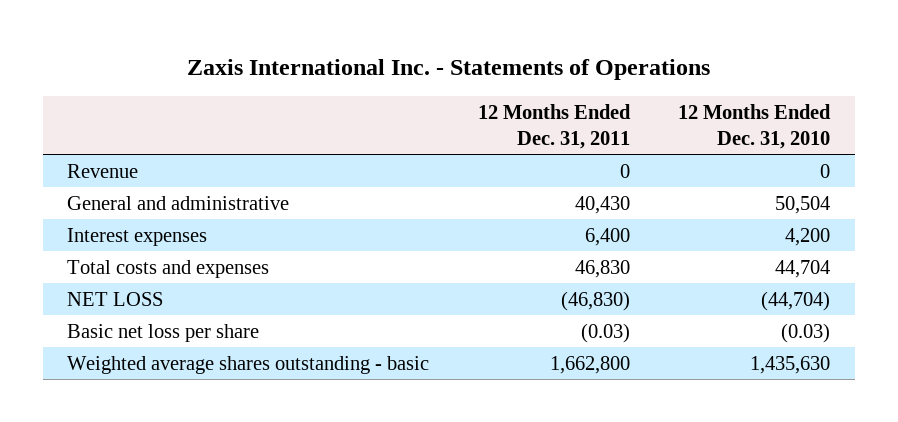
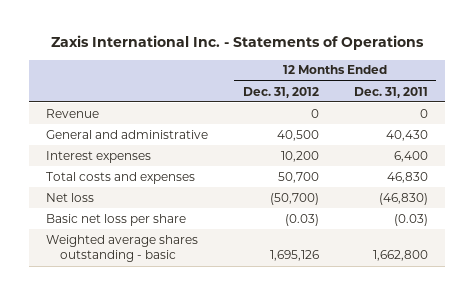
- | 12 Months Ended Dec. 31, 2011 | 12 Months Ended Dec. 31, 2010
+ | 12 Months Ended Dec. 31, 2012 | 12 Months Ended Dec. 31, 2011
- NET LOSS | (46,830) | (44,704)
+ Net loss | (50,700) | (46,830)

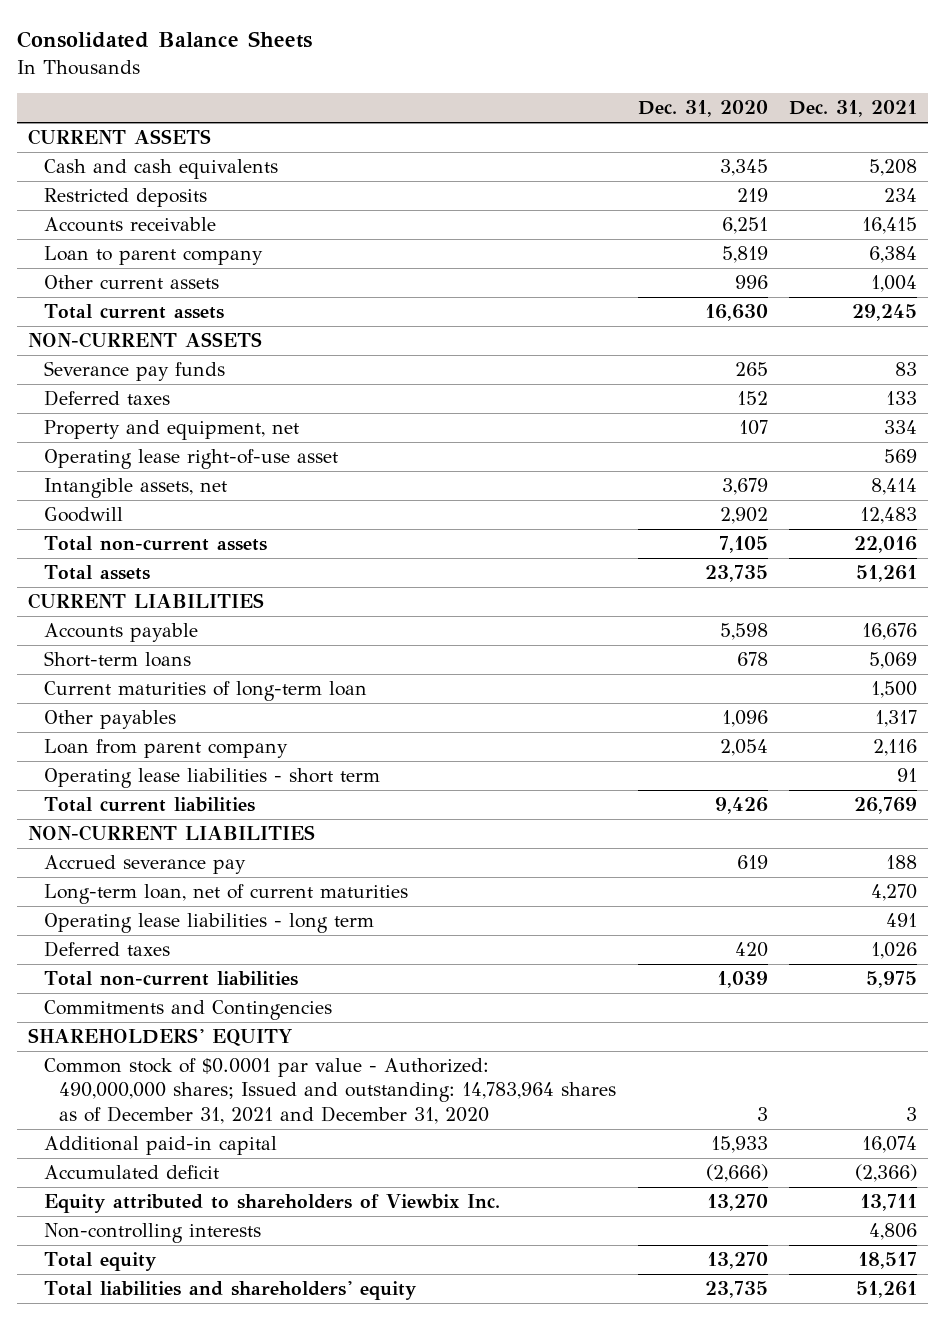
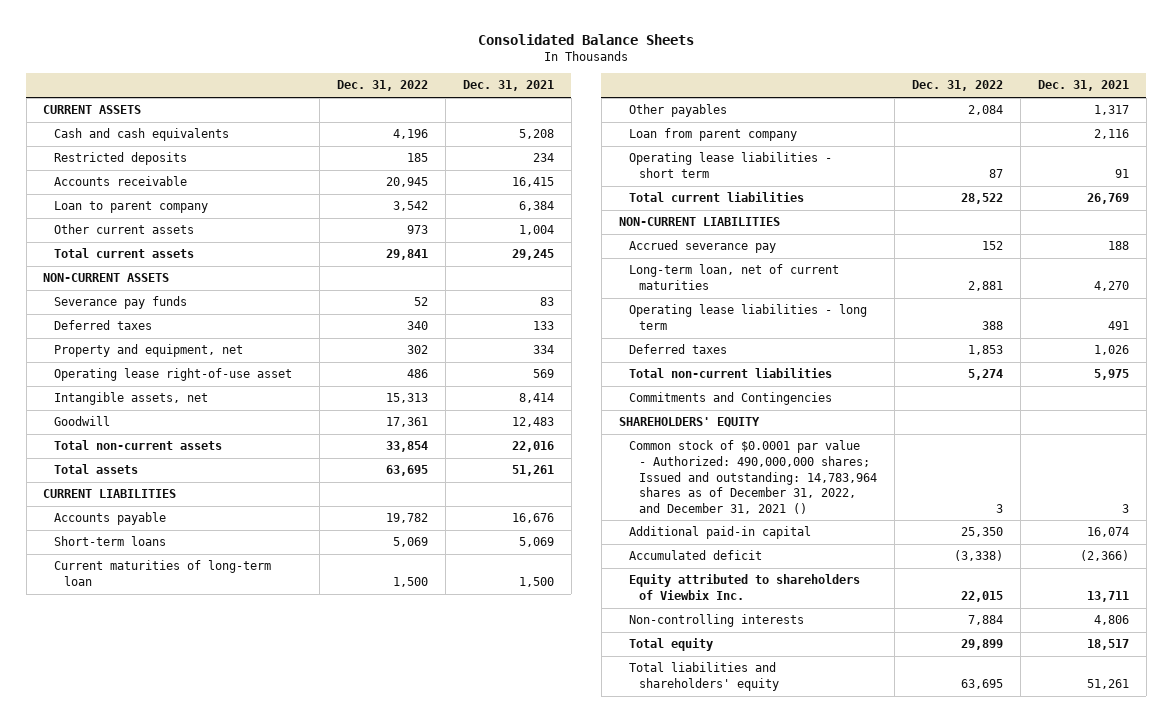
- | Dec. 31, 2020 | Dec. 31, 2021
+ | Dec. 31, 2022 | Dec. 31, 2021
- Common stock of $0.0001 par value - Authorized: 490,000,000 shares; Issued and outstanding: 14,783,964 shares as of December 31, 2021 and December 31, 2020 | 3 | 3
+ Common stock of $0.0001 par value - Authorized: 490,000,000 shares; Issued and outstanding: 14,783,964 shares as of December 31, 2022, and December 31, 2021 () | 3 | 3

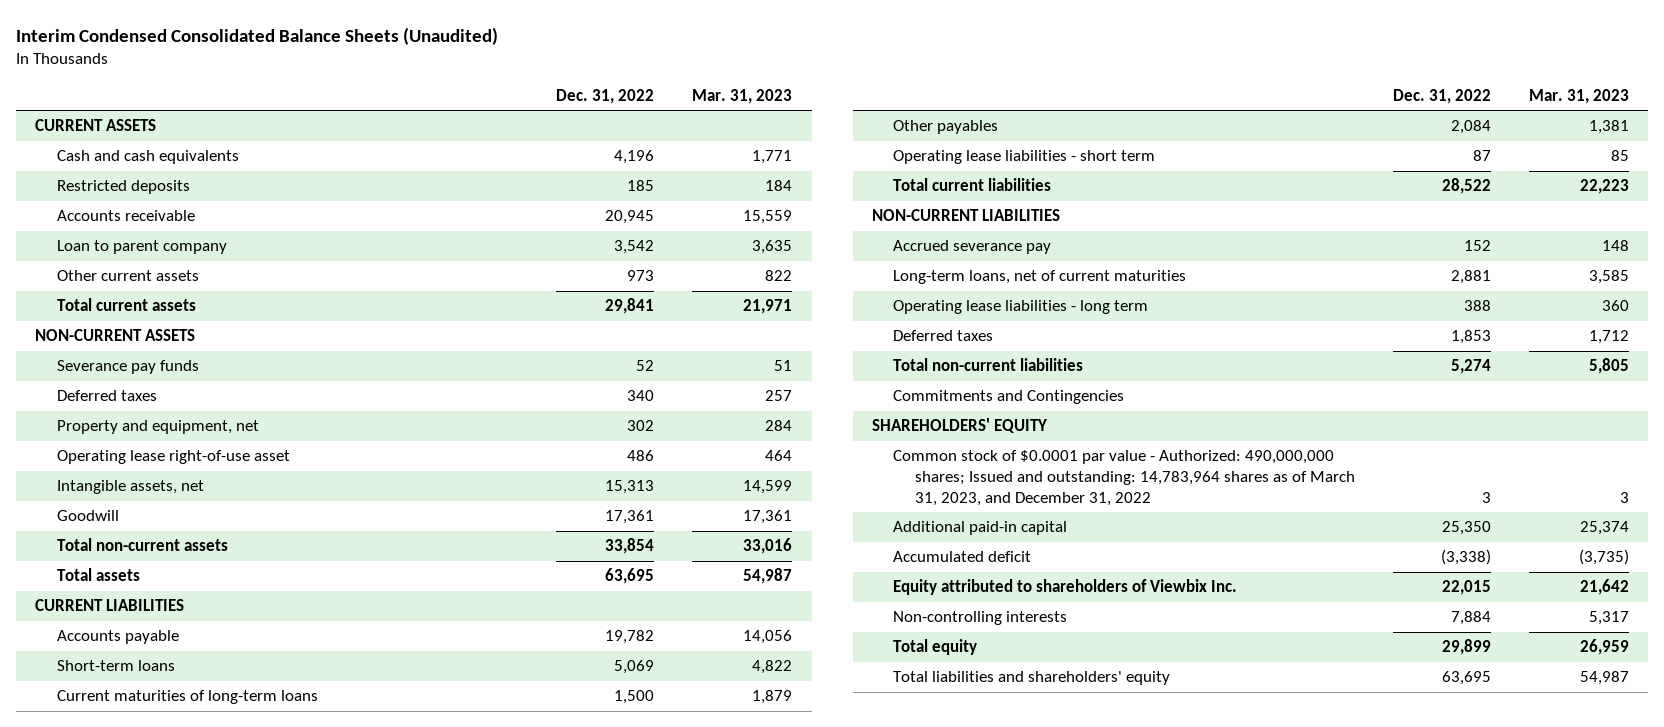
- Consolidated Balance Sheets
+ Interim Condensed Consolidated Balance Sheets (Unaudited)
- | Dec. 31, 2022 | Dec. 31, 2021
+ | Dec. 31, 2022 | Mar. 31, 2023
- Current maturities of long-term loan | 1,500 | 1,500
+ Current maturities of long-term loans | 1,500 | 1,879
- Loan from parent company | | 2,116
- Long-term loan, net of current maturities | 2,881 | 4,270
+ Long-term loans, net of current maturities | 2,881 | 3,585
- Common stock of $0.0001 par value - Authorized: 490,000,000 shares; Issued and outstanding: 14,783,964 shares as of December 31, 2022, and December 31, 2021 () | 3 | 3
+ Common stock of $0.0001 par value - Authorized: 490,000,000 shares; Issued and outstanding: 14,783,964 shares as of March 31, 2023, and December 31, 2022 | 3 | 3

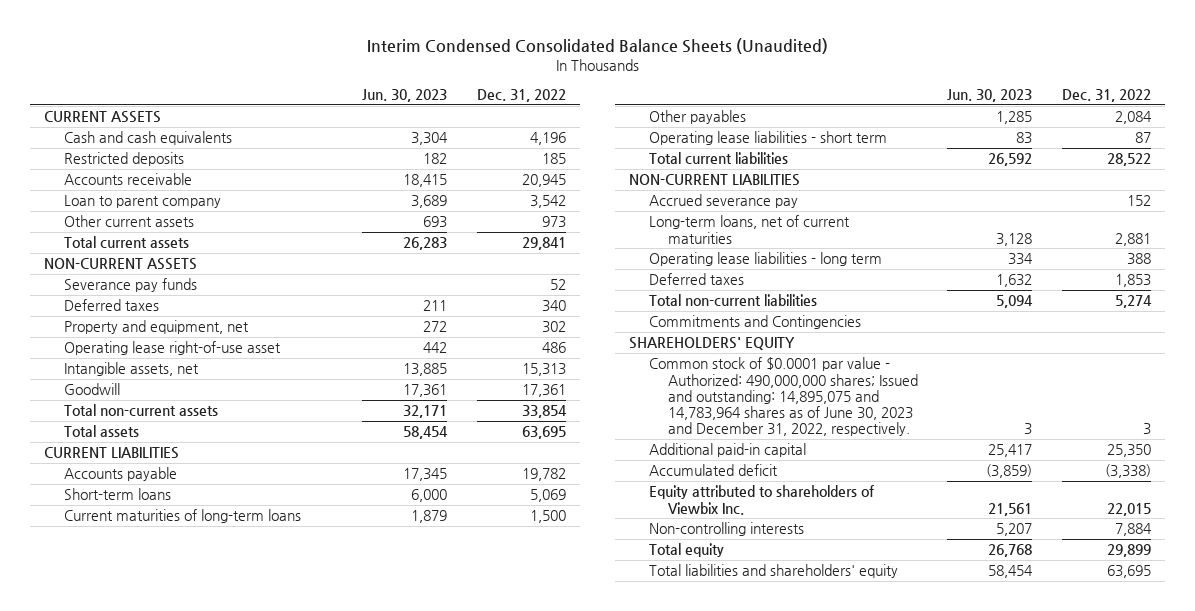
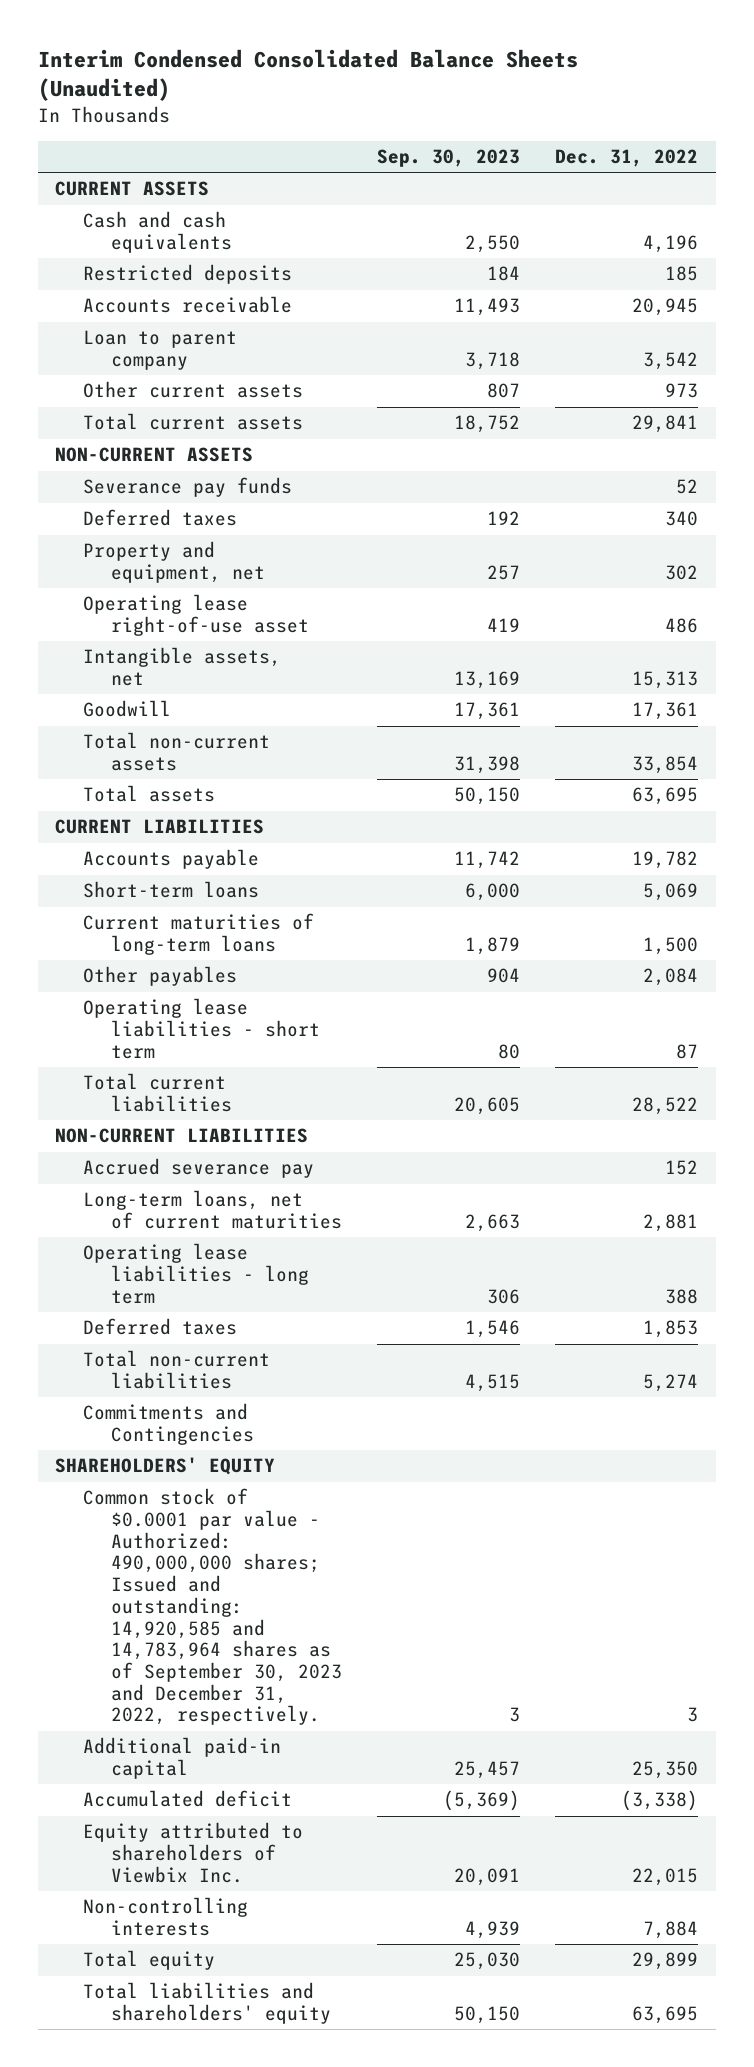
- | Jun. 30, 2023 | Dec. 31, 2022
+ | Sep. 30, 2023 | Dec. 31, 2022
- Common stock of $0.0001 par value - Authorized: 490,000,000 shares; Issued and outstanding: 14,895,075 and 14,783,964 shares as of June 30, 2023 and December 31, 2022, respectively. | 3 | 3
+ Common stock of $0.0001 par value - Authorized: 490,000,000 shares; Issued and outstanding: 14,920,585 and 14,783,964 shares as of September 30, 2023 and December 31, 2022, respectively. | 3 | 3

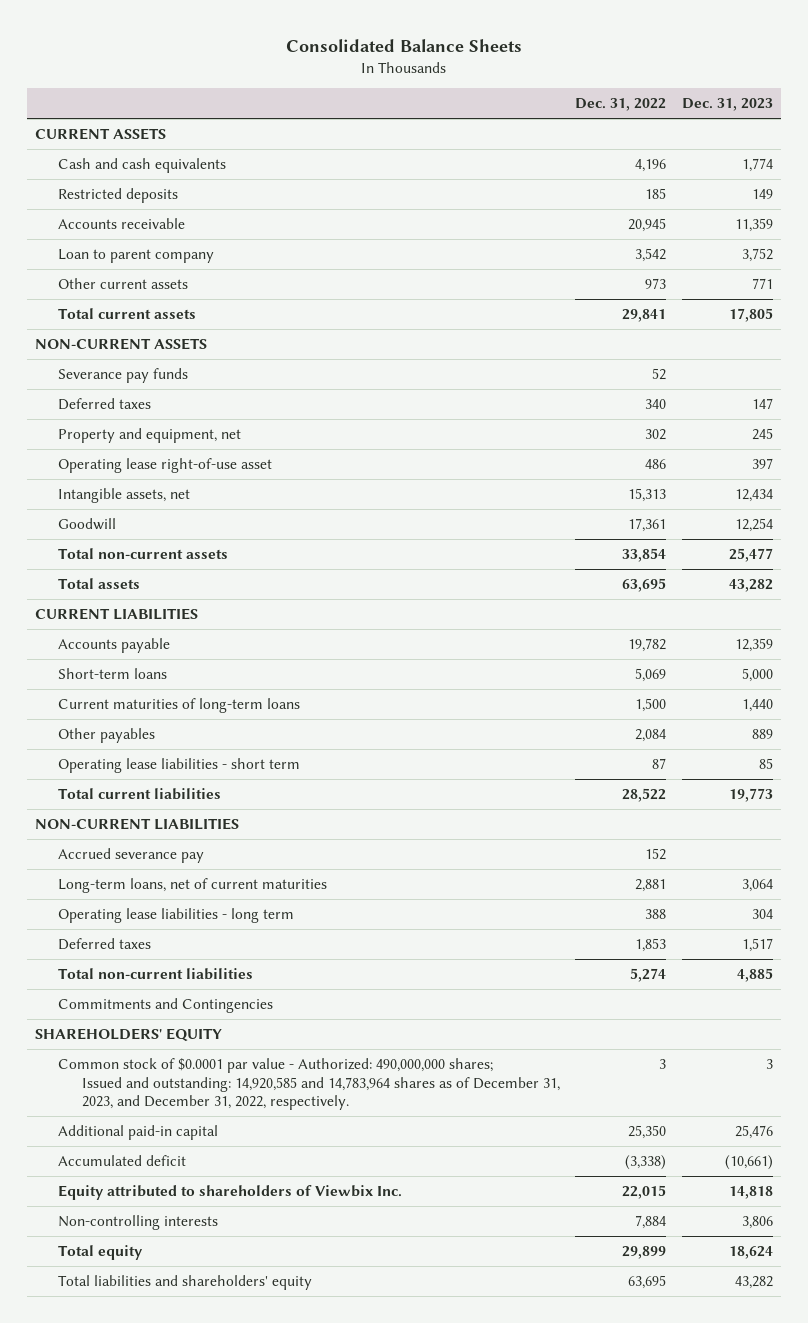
- Interim Condensed Consolidated Balance Sheets (Unaudited)
+ Consolidated Balance Sheets
- | Sep. 30, 2023 | Dec. 31, 2022
+ | Dec. 31, 2022 | Dec. 31, 2023
- Common stock of $0.0001 par value - Authorized: 490,000,000 shares; Issued and outstanding: 14,920,585 and 14,783,964 shares as of September 30, 2023 and December 31, 2022, respectively. | 3 | 3
+ Common stock of $0.0001 par value - Authorized: 490,000,000 shares; Issued and outstanding: 14,920,585 and 14,783,964 shares as of December 31, 2023, and December 31, 2022, respectively. | 3 | 3

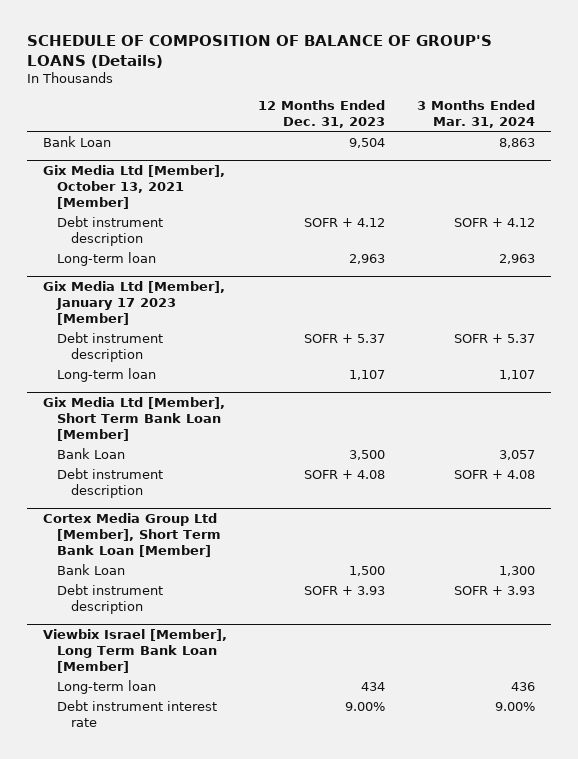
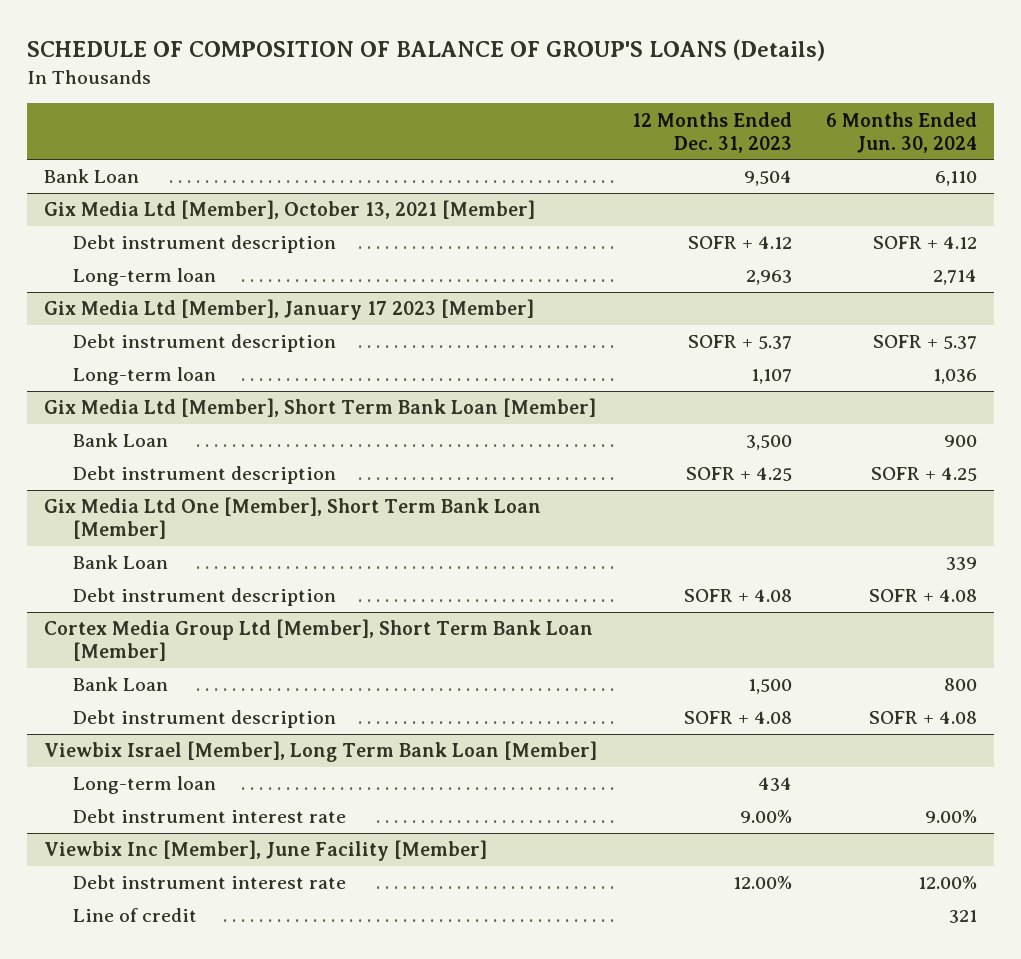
- | 12 Months Ended Dec. 31, 2023 | 3 Months Ended Mar. 31, 2024
+ | 12 Months Ended Dec. 31, 2023 | 6 Months Ended Jun. 30, 2024
@ Gix Media Ltd [Member], Short Term Bank Loan [Member]
+ Debt instrument description | SOFR + 4.25 | SOFR + 4.25
+ Gix Media Ltd One [Member], Short Term Bank Loan [Member]
+ Bank Loan | | 339
@ Cortex Media Group Ltd [Member], Short Term Bank Loan [Member]
- Debt instrument description | SOFR + 3.93 | SOFR + 3.93
+ Debt instrument description | SOFR + 4.08 | SOFR + 4.08
+ Viewbix Inc [Member], June Facility [Member]
+ Debt instrument interest rate | 12.00% | 12.00%
+ Line of credit | | 321

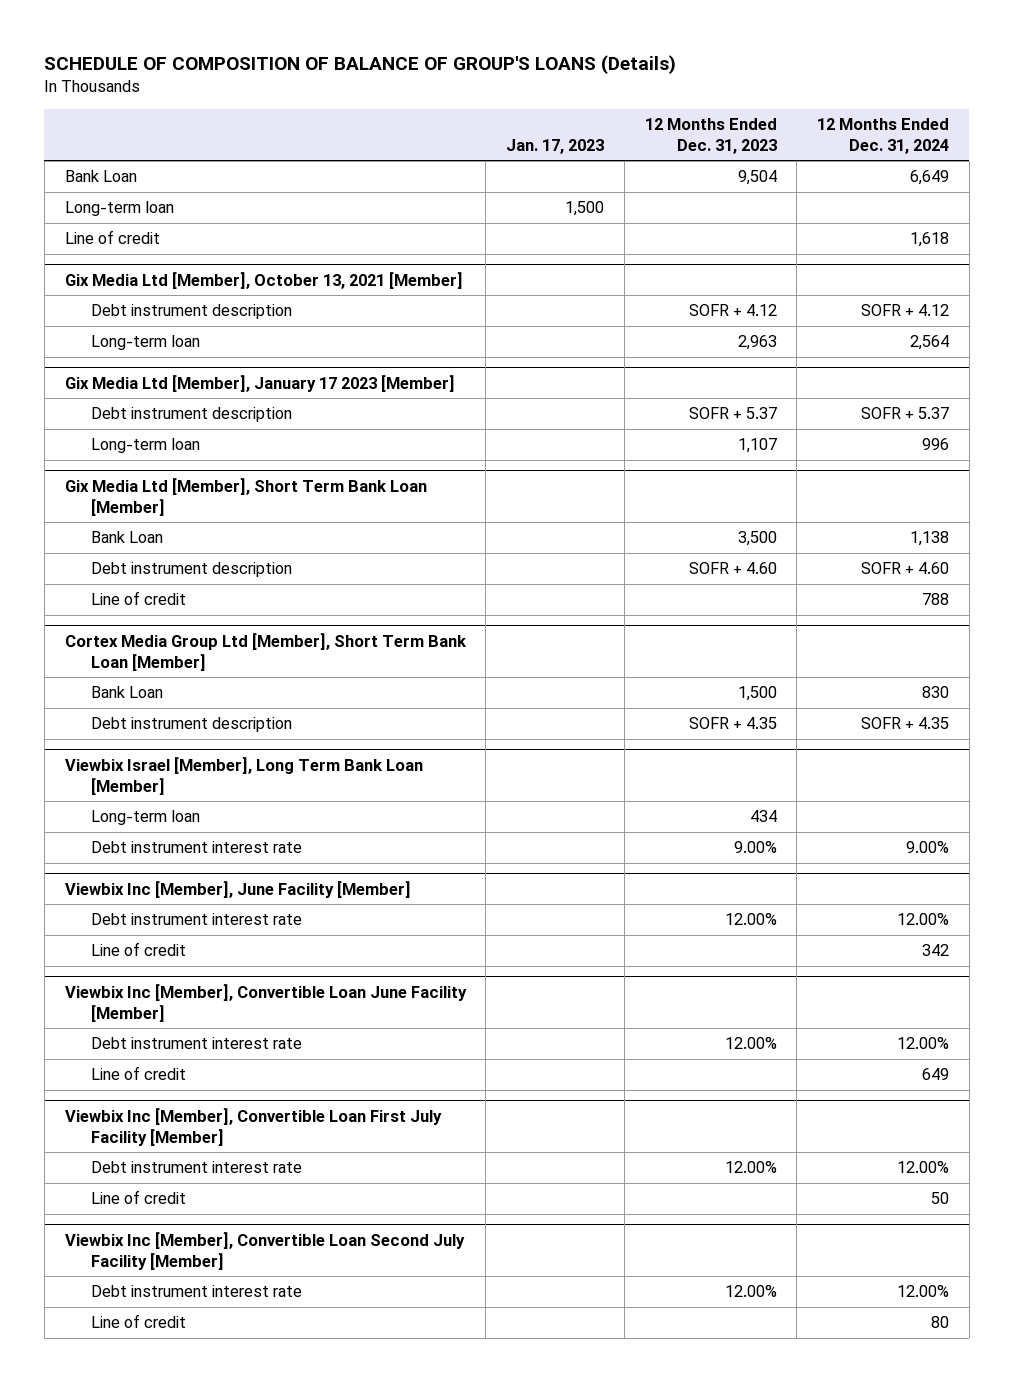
- | 12 Months Ended Dec. 31, 2023 | 6 Months Ended Jun. 30, 2024
+ | Jan. 17, 2023 | 12 Months Ended Dec. 31, 2023 | 12 Months Ended Dec. 31, 2024
+ Long-term loan | 1,500 | |
+ Line of credit | | | 1,618
@ Gix Media Ltd [Member], Short Term Bank Loan [Member]
- Debt instrument description | SOFR + 4.25 | SOFR + 4.25
- Gix Media Ltd One [Member], Short Term Bank Loan [Member]
- Bank Loan | | 339
- Debt instrument description | SOFR + 4.08 | SOFR + 4.08
@ Gix Media Ltd [Member], Short Term Bank Loan [Member]
+ Debt instrument description | | SOFR + 4.60 | SOFR + 4.60
+ Line of credit | | | 788
@ Cortex Media Group Ltd [Member], Short Term Bank Loan [Member]
- Debt instrument description | SOFR + 4.08 | SOFR + 4.08
+ Debt instrument description | | SOFR + 4.35 | SOFR + 4.35
+ Viewbix Inc [Member], Convertible Loan June Facility [Member]
+ Debt instrument interest rate | | 12.00% | 12.00%
+ Line of credit | | | 649
+ Viewbix Inc [Member], Convertible Loan First July Facility [Member]
+ Debt instrument interest rate | | 12.00% | 12.00%
+ Line of credit | | | 50
+ Viewbix Inc [Member], Convertible Loan Second July Facility [Member]
+ Debt instrument interest rate | | 12.00% | 12.00%
+ Line of credit | | | 80

